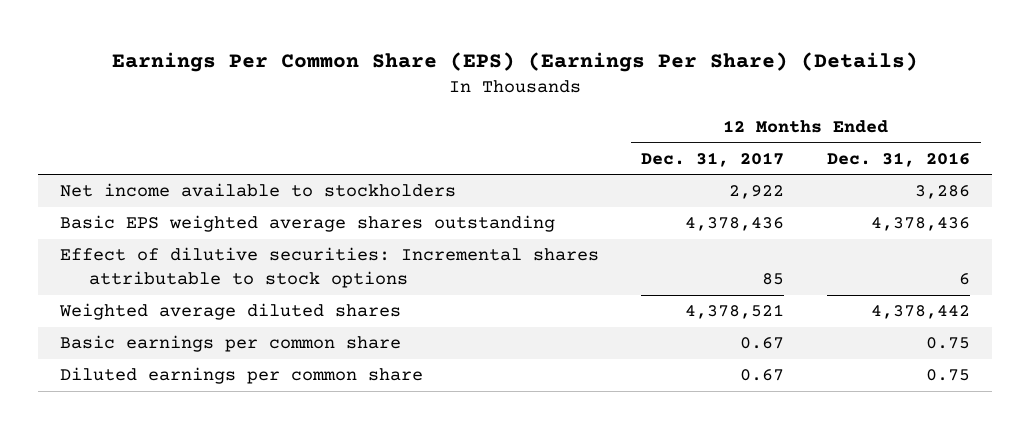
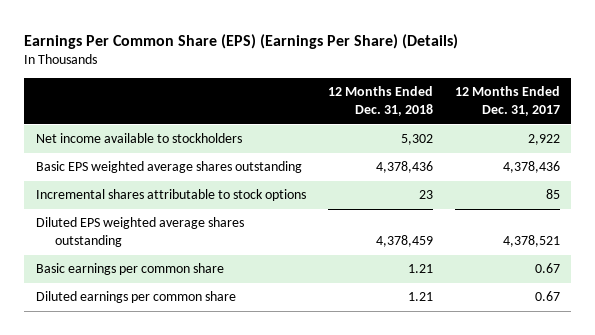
- | 12 Months Ended Dec. 31, 2017 | 12 Months Ended Dec. 31, 2016
+ | 12 Months Ended Dec. 31, 2018 | 12 Months Ended Dec. 31, 2017
- Effect of dilutive securities: Incremental shares attributable to stock options | 85 | 6
- Weighted average diluted shares | 4,378,521 | 4,378,442
+ Incremental shares attributable to stock options | 23 | 85
+ Diluted EPS weighted average shares outstanding | 4,378,459 | 4,378,521

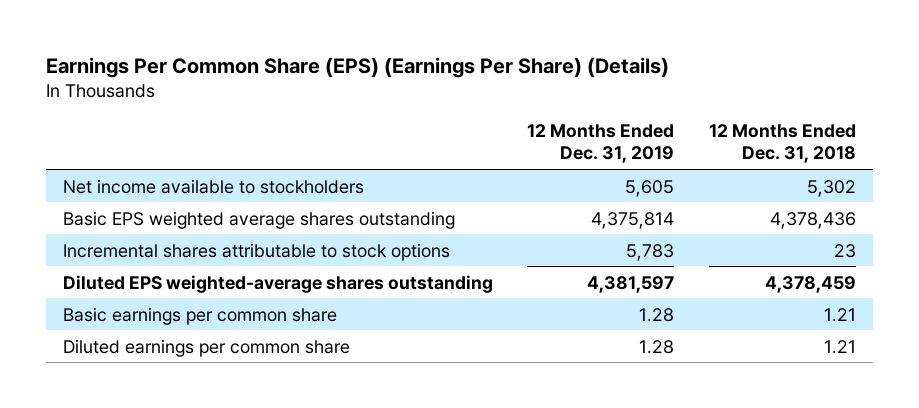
- | 12 Months Ended Dec. 31, 2018 | 12 Months Ended Dec. 31, 2017
+ | 12 Months Ended Dec. 31, 2019 | 12 Months Ended Dec. 31, 2018
- Diluted EPS weighted average shares outstanding | 4,378,459 | 4,378,521
+ Diluted EPS weighted-average shares outstanding | 4,381,597 | 4,378,459

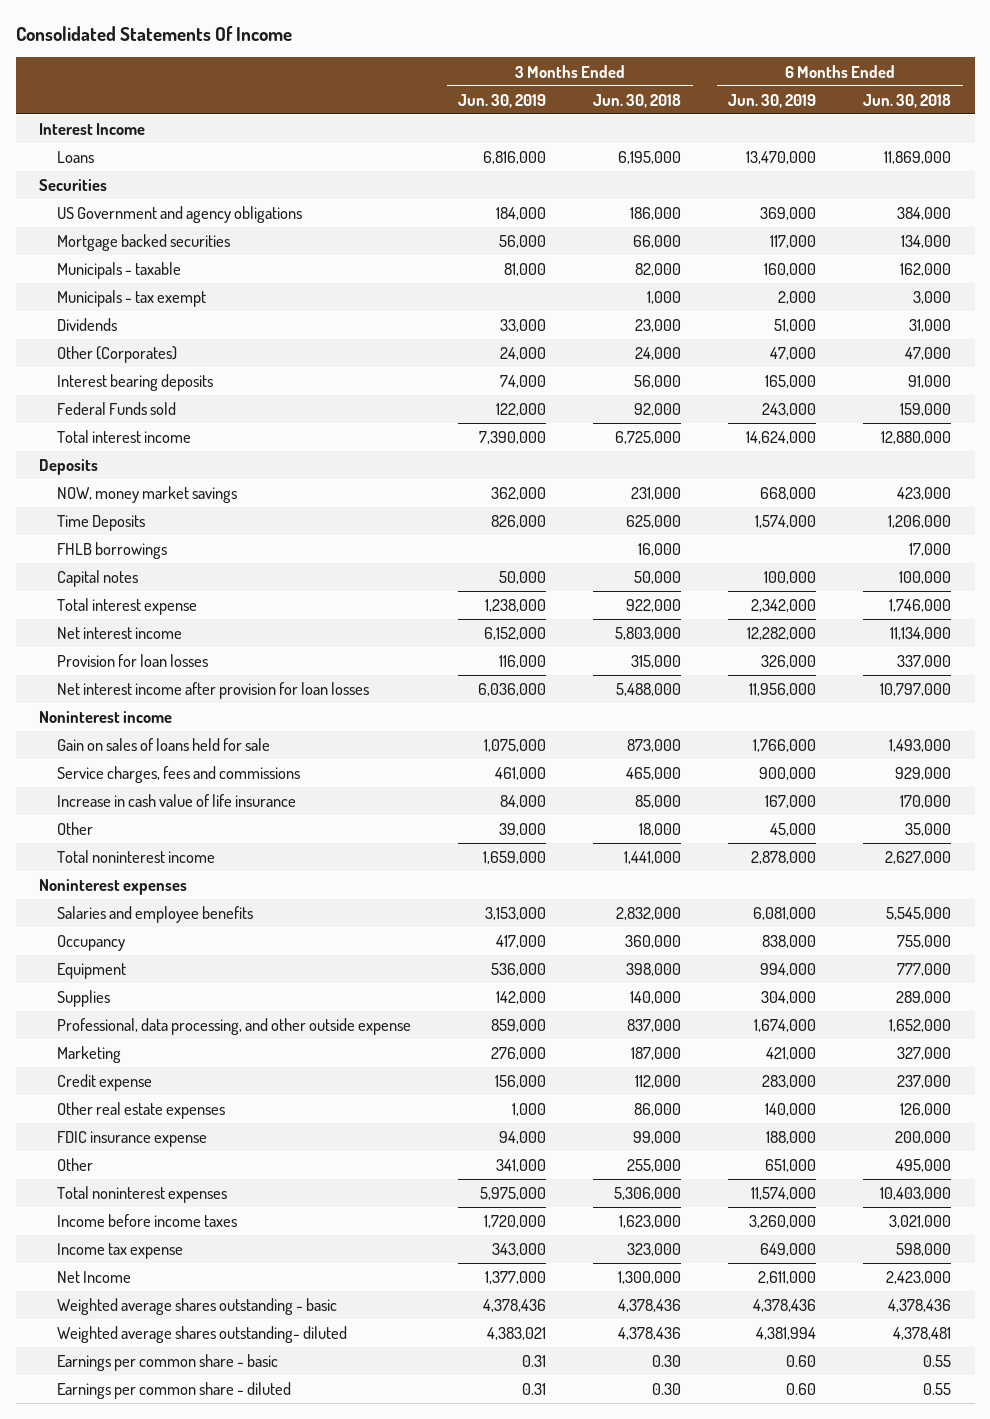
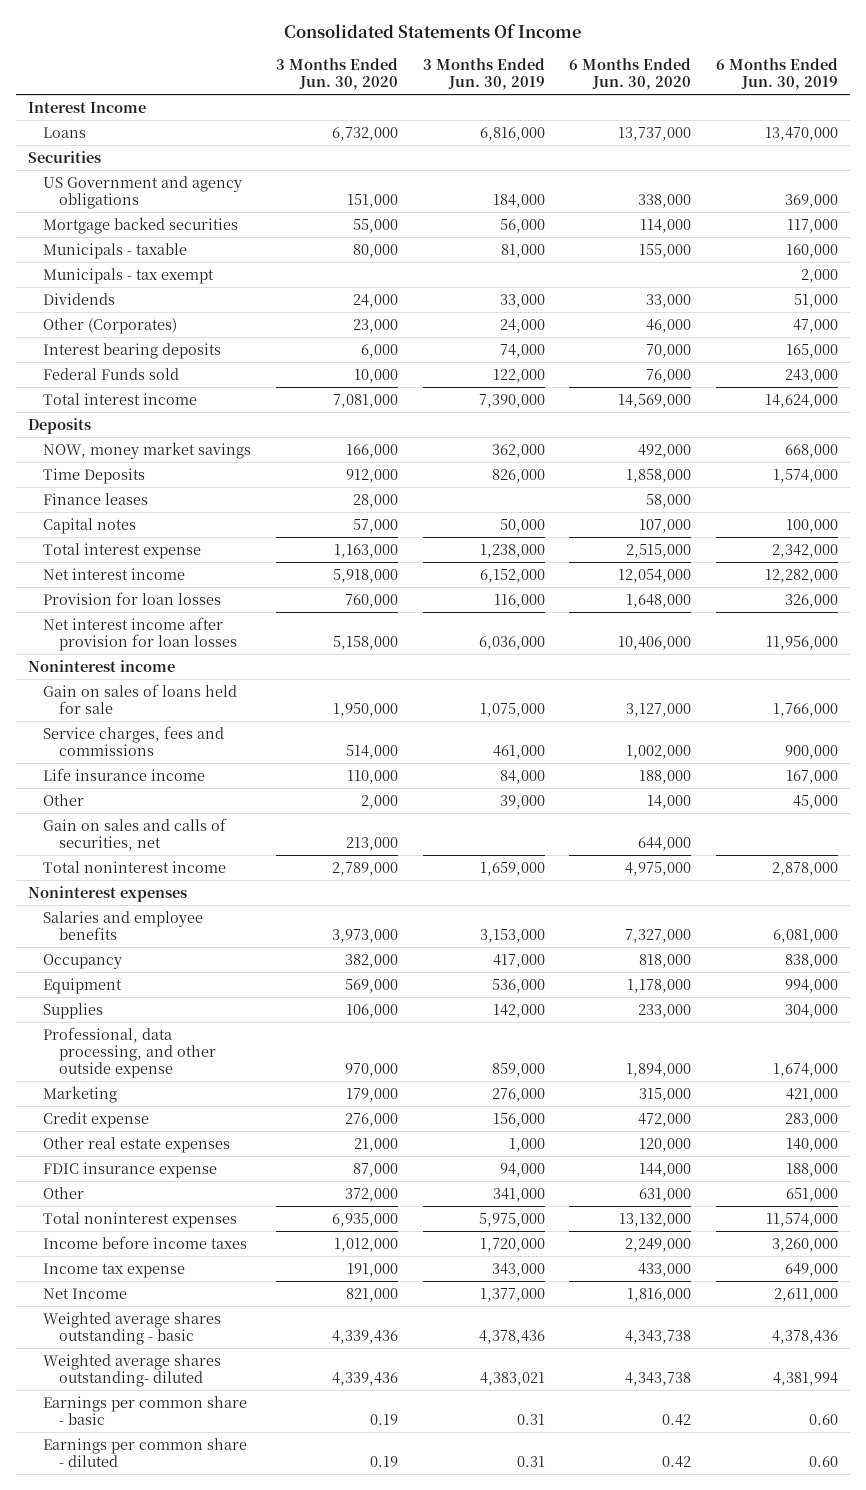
- | 3 Months Ended Jun. 30, 2019 | 3 Months Ended Jun. 30, 2018 | 6 Months Ended Jun. 30, 2019 | 6 Months Ended Jun. 30, 2018
+ | 3 Months Ended Jun. 30, 2020 | 3 Months Ended Jun. 30, 2019 | 6 Months Ended Jun. 30, 2020 | 6 Months Ended Jun. 30, 2019
- FHLB borrowings | | 16,000 | | 17,000
+ Finance leases | 28,000 | | 58,000 |
- Increase in cash value of life insurance | 84,000 | 85,000 | 167,000 | 170,000
+ Life insurance income | 110,000 | 84,000 | 188,000 | 167,000
+ Gain on sales and calls of securities, net | 213,000 | | 644,000 |

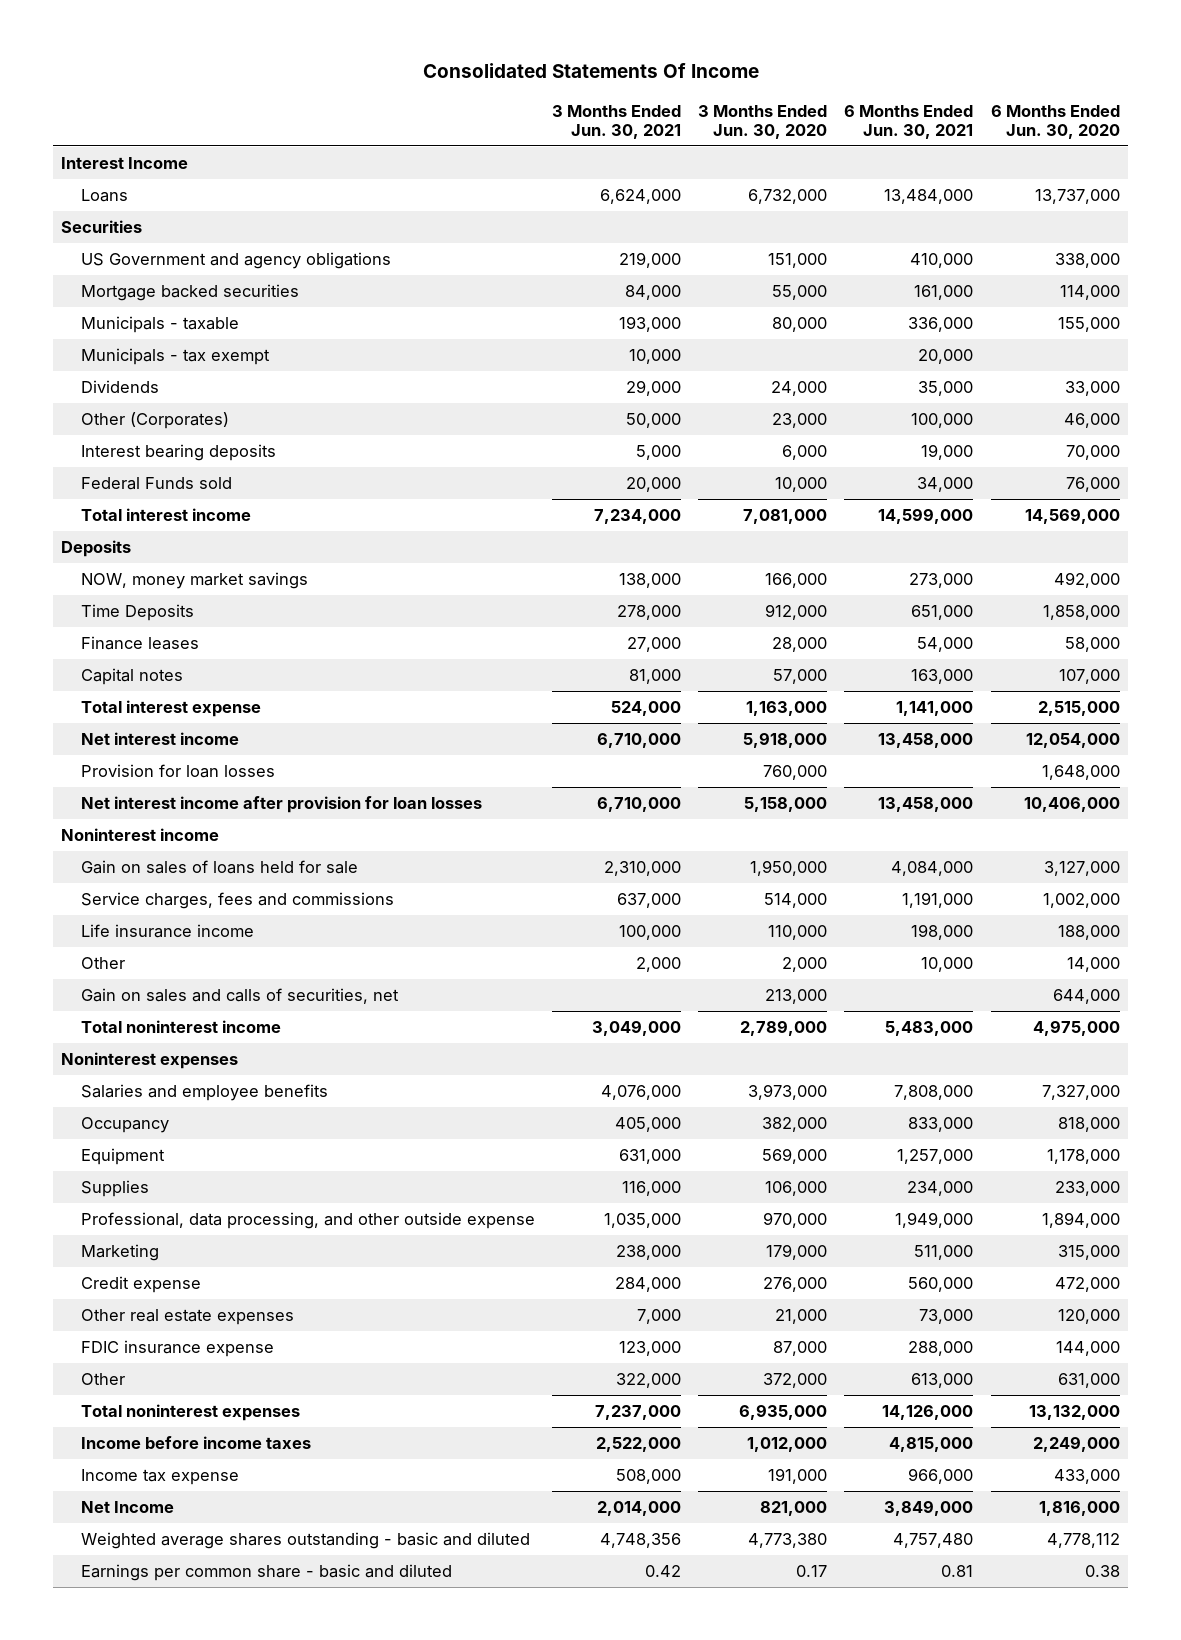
- | 3 Months Ended Jun. 30, 2020 | 3 Months Ended Jun. 30, 2019 | 6 Months Ended Jun. 30, 2020 | 6 Months Ended Jun. 30, 2019
+ | 3 Months Ended Jun. 30, 2021 | 3 Months Ended Jun. 30, 2020 | 6 Months Ended Jun. 30, 2021 | 6 Months Ended Jun. 30, 2020
- Weighted average shares outstanding - basic | 4,339,436 | 4,378,436 | 4,343,738 | 4,378,436
- Weighted average shares outstanding- diluted | 4,339,436 | 4,383,021 | 4,343,738 | 4,381,994
- Earnings per common share - basic | 0.19 | 0.31 | 0.42 | 0.60
- Earnings per common share - diluted | 0.19 | 0.31 | 0.42 | 0.60
+ Weighted average shares outstanding - basic and diluted | 4,748,356 | 4,773,380 | 4,757,480 | 4,778,112
+ Earnings per common share - basic and diluted | 0.42 | 0.17 | 0.81 | 0.38

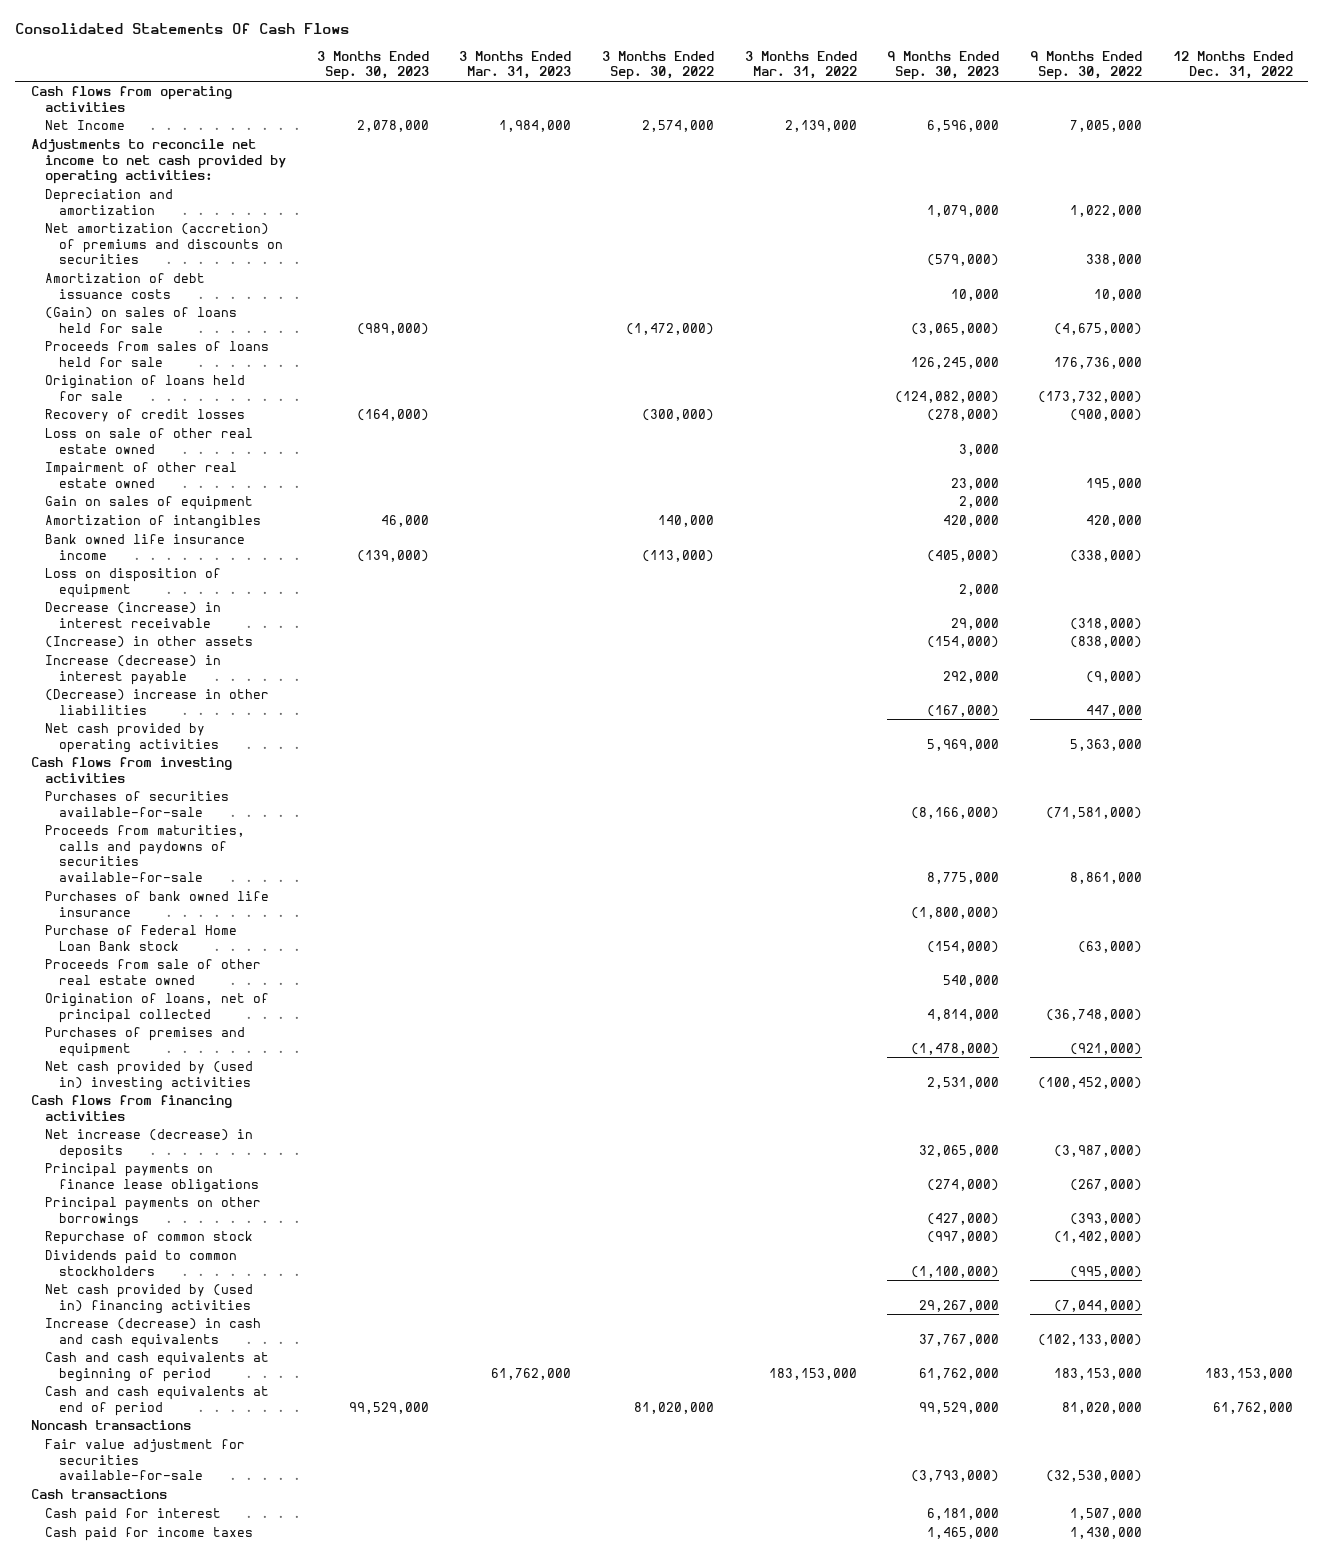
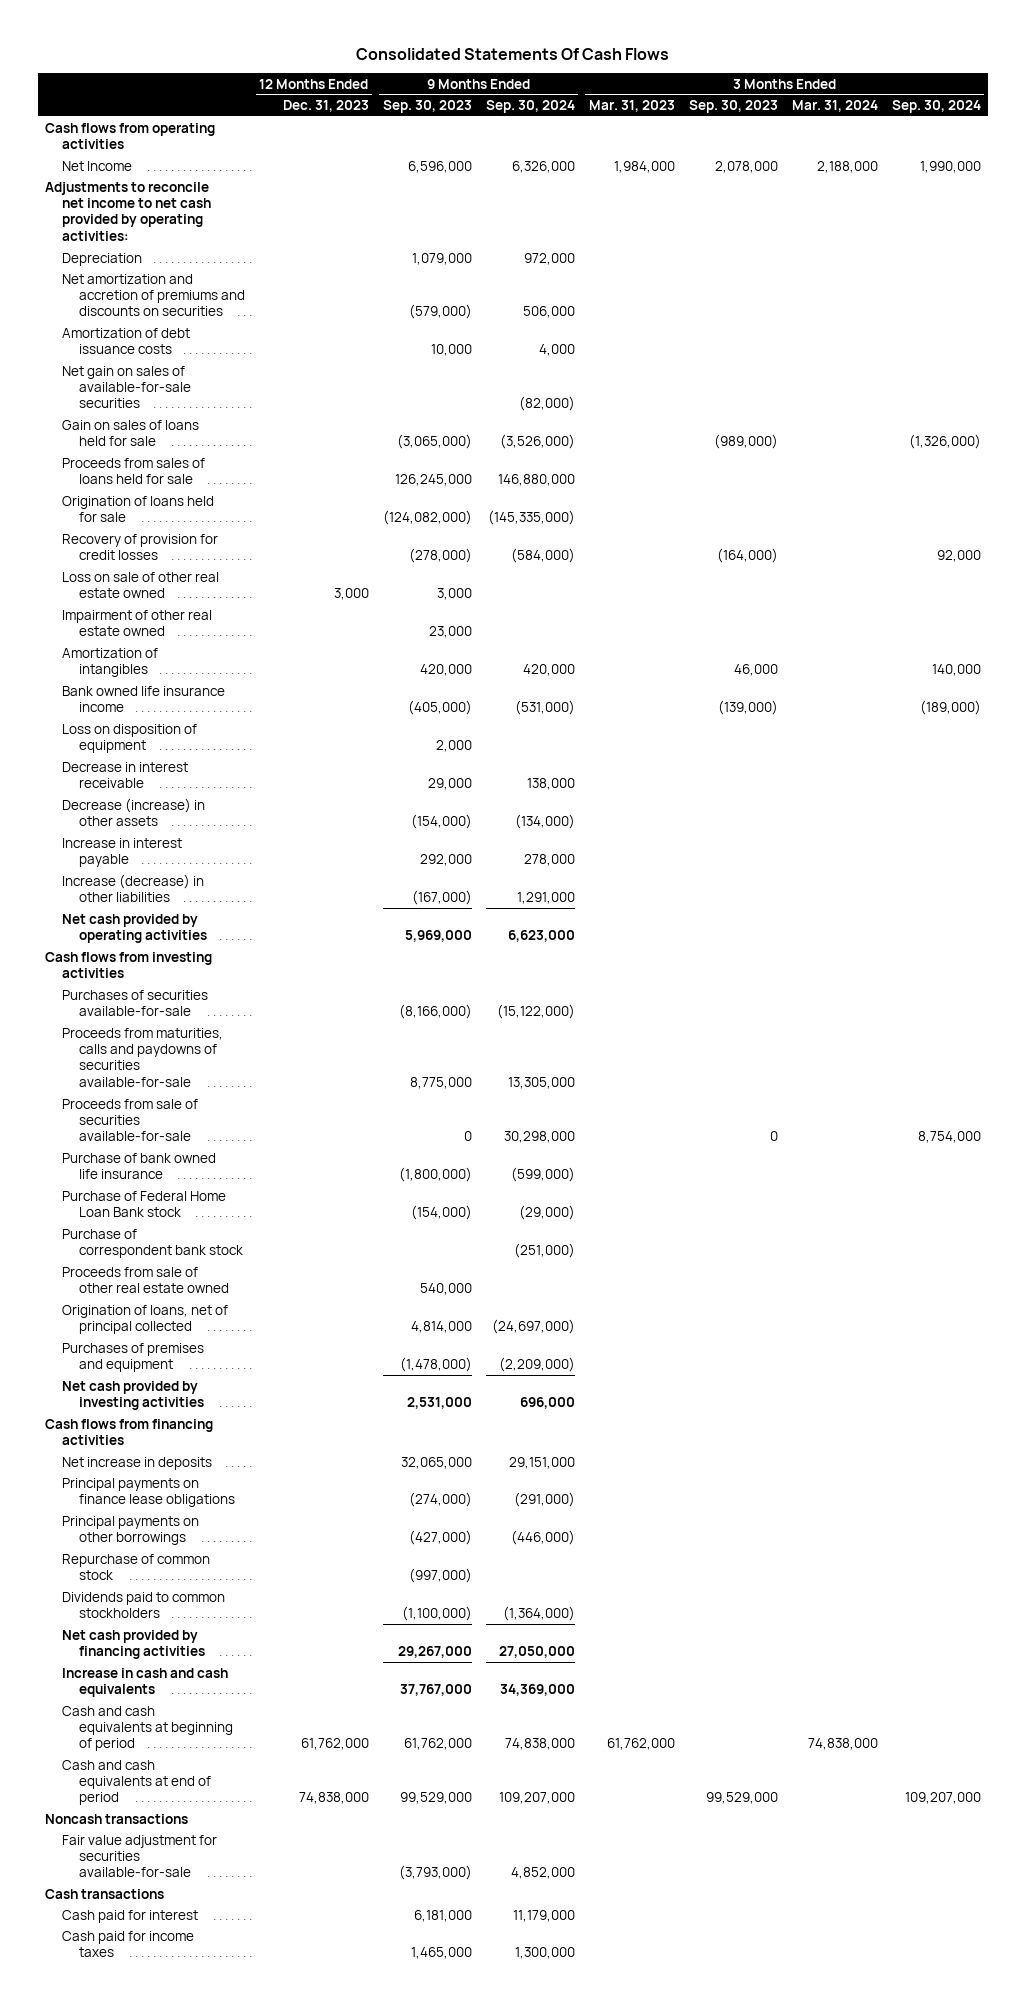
- | 3 Months Ended Sep. 30, 2023 | 3 Months Ended Mar. 31, 2023 | 3 Months Ended Sep. 30, 2022 | 3 Months Ended Mar. 31, 2022 | 9 Months Ended Sep. 30, 2023 | 9 Months Ended Sep. 30, 2022 | 12 Months Ended Dec. 31, 2022
+ | 12 Months Ended Dec. 31, 2023 | 9 Months Ended Sep. 30, 2023 | 9 Months Ended Sep. 30, 2024 | 3 Months Ended Mar. 31, 2023 | 3 Months Ended Sep. 30, 2023 | 3 Months Ended Mar. 31, 2024 | 3 Months Ended Sep. 30, 2024
- Depreciation and amortization | | | | | 1,079,000 | 1,022,000 |
- Net amortization (accretion) of premiums and discounts on securities | | | | | (579,000) | 338,000 |
+ Depreciation | | 1,079,000 | 972,000 | | | |
+ Net amortization and accretion of premiums and discounts on securities | | (579,000) | 506,000 | | | |
- (Gain) on sales of loans held for sale | (989,000) | | (1,472,000) | | (3,065,000) | (4,675,000) |
+ Net gain on sales of available-for-sale securities | | | (82,000) | | | |
+ Gain on sales of loans held for sale | | (3,065,000) | (3,526,000) | | (989,000) | | (1,326,000)
- Recovery of credit losses | (164,000) | | (300,000) | | (278,000) | (900,000) |
+ Recovery of provision for credit losses | | (278,000) | (584,000) | | (164,000) | | 92,000
- Gain on sales of equipment | | | | | 2,000 | |
- Decrease (increase) in interest receivable | | | | | 29,000 | (318,000) |
- (Increase) in other assets | | | | | (154,000) | (838,000) |
- Increase (decrease) in interest payable | | | | | 292,000 | (9,000) |
- (Decrease) increase in other liabilities | | | | | (167,000) | 447,000 |
+ Decrease in interest receivable | | 29,000 | 138,000 | | | |
+ Decrease (increase) in other assets | | (154,000) | (134,000) | | | |
+ Increase in interest payable | | 292,000 | 278,000 | | | |
+ Increase (decrease) in other liabilities | | (167,000) | 1,291,000 | | | |
- Purchases of bank owned life insurance | | | | | (1,800,000) | |
+ Proceeds from sale of securities available-for-sale | | 0 | 30,298,000 | | 0 | | 8,754,000
+ Purchase of bank owned life insurance | | (1,800,000) | (599,000) | | | |
+ Purchase of correspondent bank stock | | | (251,000) | | | |
- Net cash provided by (used in) investing activities | | | | | 2,531,000 | (100,452,000) |
+ Net cash provided by investing activities | | 2,531,000 | 696,000 | | | |
- Net increase (decrease) in deposits | | | | | 32,065,000 | (3,987,000) |
+ Net increase in deposits | | 32,065,000 | 29,151,000 | | | |
- Net cash provided by (used in) financing activities | | | | | 29,267,000 | (7,044,000) |
- Increase (decrease) in cash and cash equivalents | | | | | 37,767,000 | (102,133,000) |
+ Net cash provided by financing activities | | 29,267,000 | 27,050,000 | | | |
+ Increase in cash and cash equivalents | | 37,767,000 | 34,369,000 | | | |

